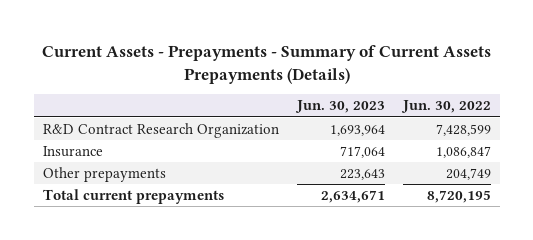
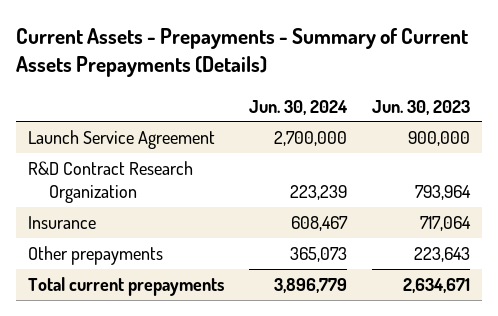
- | Jun. 30, 2023 | Jun. 30, 2022
+ | Jun. 30, 2024 | Jun. 30, 2023
- R&D Contract Research Organization | 1,693,964 | 7,428,599
+ Launch Service Agreement | 2,700,000 | 900,000
+ R&D Contract Research Organization | 223,239 | 793,964

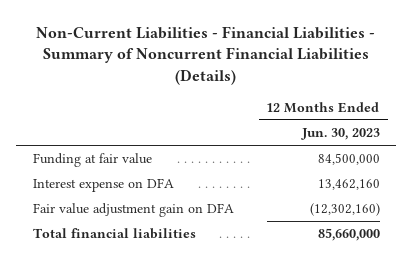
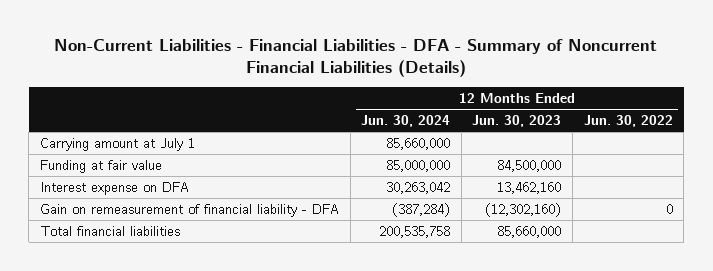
- Non-Current Liabilities - Financial Liabilities - Summary of Noncurrent Financial Liabilities (Details)
+ Non-Current Liabilities - Financial Liabilities - DFA - Summary of Noncurrent Financial Liabilities (Details)
- | 12 Months Ended Jun. 30, 2023
+ | 12 Months Ended Jun. 30, 2024 | 12 Months Ended Jun. 30, 2023 | 12 Months Ended Jun. 30, 2022
+ Carrying amount at July 1 | 85,660,000 | |
- Fair value adjustment gain on DFA | (12,302,160)
+ Gain on remeasurement of financial liability - DFA | (387,284) | (12,302,160) | 0

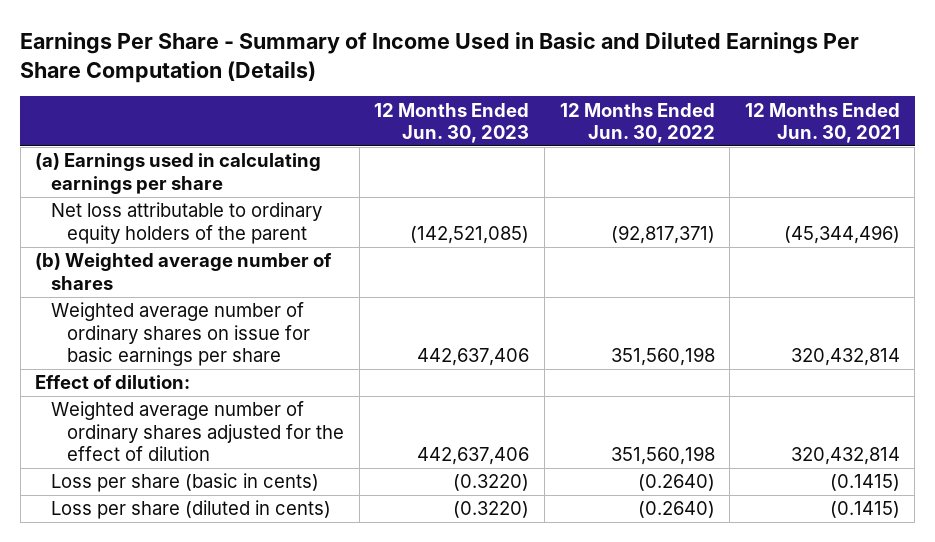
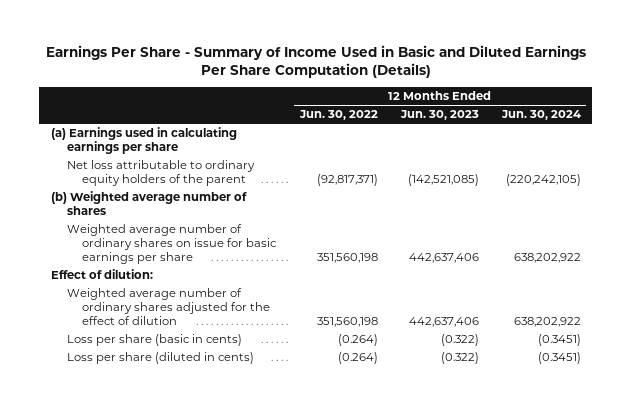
- | 12 Months Ended Jun. 30, 2023 | 12 Months Ended Jun. 30, 2022 | 12 Months Ended Jun. 30, 2021
+ | 12 Months Ended Jun. 30, 2022 | 12 Months Ended Jun. 30, 2023 | 12 Months Ended Jun. 30, 2024
- Loss per share (basic in cents) | (0.3220) | (0.2640) | (0.1415)
- Loss per share (diluted in cents) | (0.3220) | (0.2640) | (0.1415)
+ Loss per share (basic in cents) | (0.264) | (0.322) | (0.3451)
+ Loss per share (diluted in cents) | (0.264) | (0.322) | (0.3451)

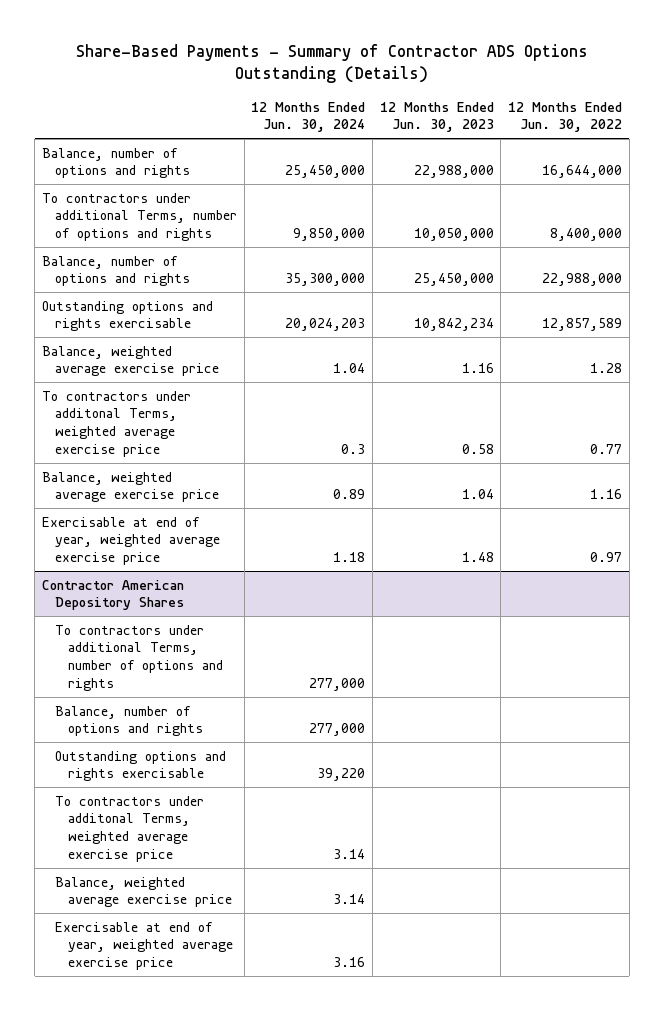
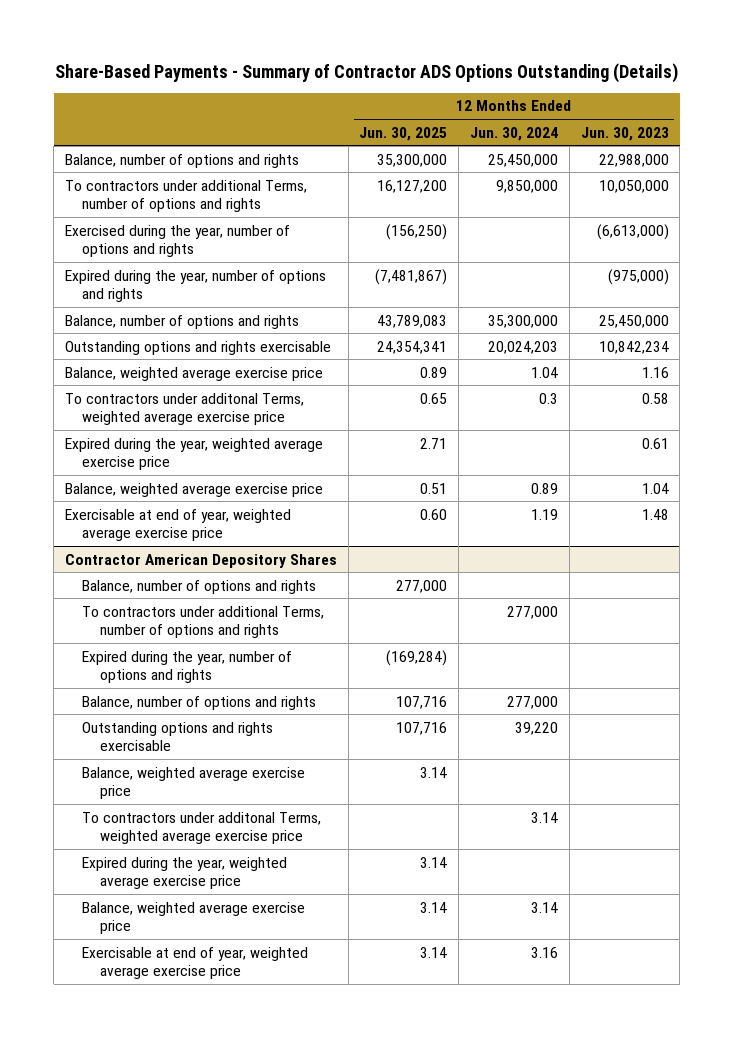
- | 12 Months Ended Jun. 30, 2024 | 12 Months Ended Jun. 30, 2023 | 12 Months Ended Jun. 30, 2022
+ | 12 Months Ended Jun. 30, 2025 | 12 Months Ended Jun. 30, 2024 | 12 Months Ended Jun. 30, 2023
+ Exercised during the year, number of options and rights | (156,250) | | (6,613,000)
+ Expired during the year, number of options and rights | (7,481,867) | | (975,000)
+ Expired during the year, weighted average exercise price | 2.71 | | 0.61
- Exercisable at end of year, weighted average exercise price | 1.18 | 1.48 | 0.97
+ Exercisable at end of year, weighted average exercise price | 0.60 | 1.19 | 1.48
@ Contractor American Depository Shares
+ Balance, number of options and rights | 277,000 | |
+ Expired during the year, number of options and rights | (169,284) | |
+ Balance, weighted average exercise price | 3.14 | |
+ Expired during the year, weighted average exercise price | 3.14 | |

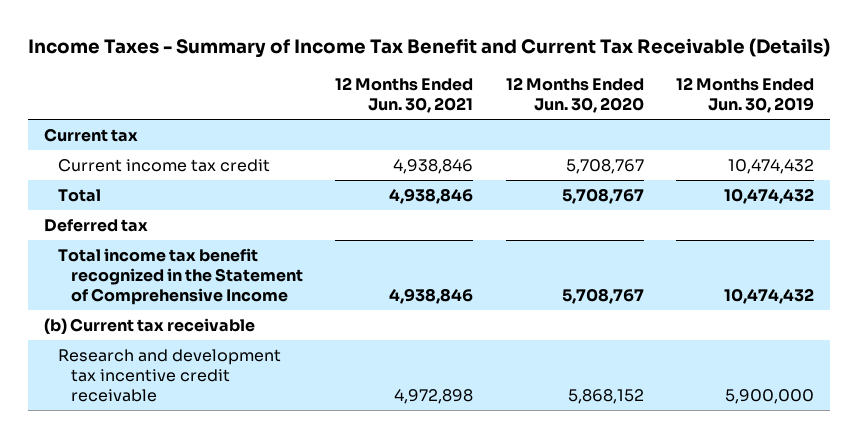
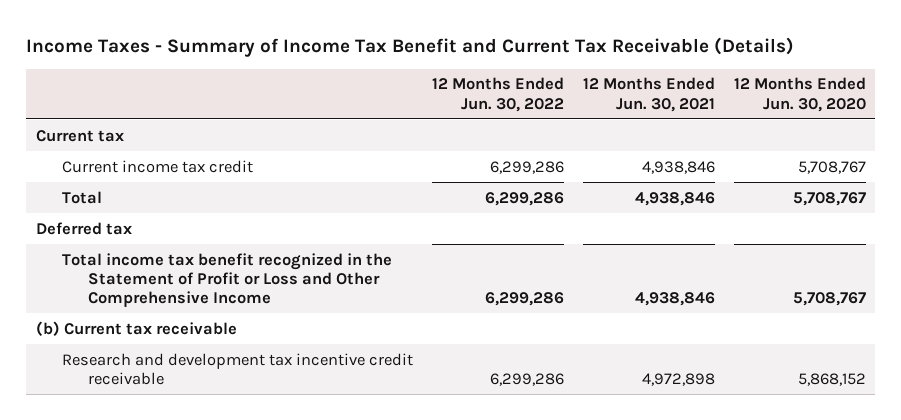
- | 12 Months Ended Jun. 30, 2021 | 12 Months Ended Jun. 30, 2020 | 12 Months Ended Jun. 30, 2019
+ | 12 Months Ended Jun. 30, 2022 | 12 Months Ended Jun. 30, 2021 | 12 Months Ended Jun. 30, 2020
- Total income tax benefit recognized in the Statement of Comprehensive Income | 4,938,846 | 5,708,767 | 10,474,432
+ Total income tax benefit recognized in the Statement of Profit or Loss and Other Comprehensive Income | 6,299,286 | 4,938,846 | 5,708,767

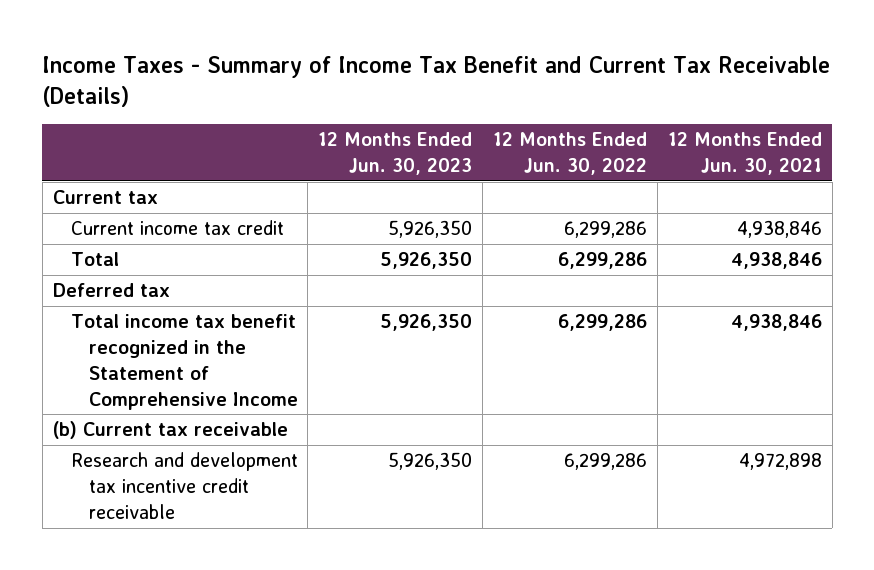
- | 12 Months Ended Jun. 30, 2022 | 12 Months Ended Jun. 30, 2021 | 12 Months Ended Jun. 30, 2020
+ | 12 Months Ended Jun. 30, 2023 | 12 Months Ended Jun. 30, 2022 | 12 Months Ended Jun. 30, 2021
- Total income tax benefit recognized in the Statement of Profit or Loss and Other Comprehensive Income | 6,299,286 | 4,938,846 | 5,708,767
+ Total income tax benefit recognized in the Statement of Comprehensive Income | 5,926,350 | 6,299,286 | 4,938,846

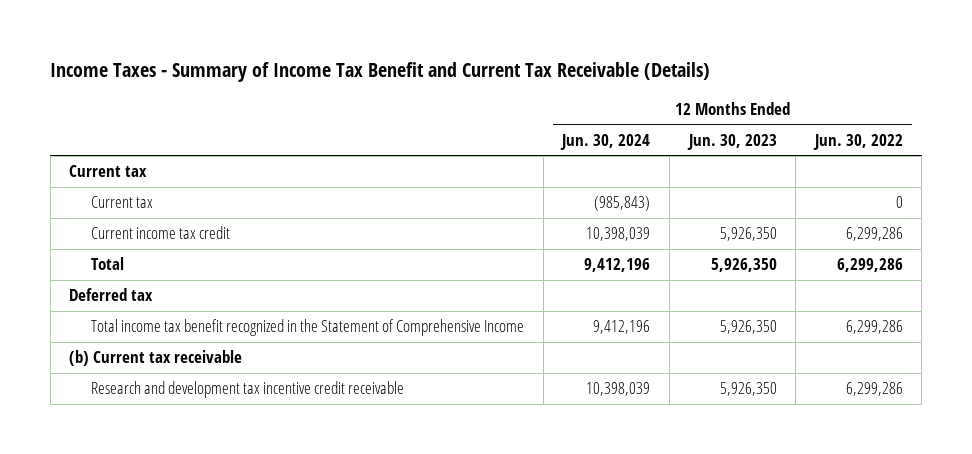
- | 12 Months Ended Jun. 30, 2023 | 12 Months Ended Jun. 30, 2022 | 12 Months Ended Jun. 30, 2021
+ | 12 Months Ended Jun. 30, 2024 | 12 Months Ended Jun. 30, 2023 | 12 Months Ended Jun. 30, 2022
+ Current tax | (985,843) | | 0

